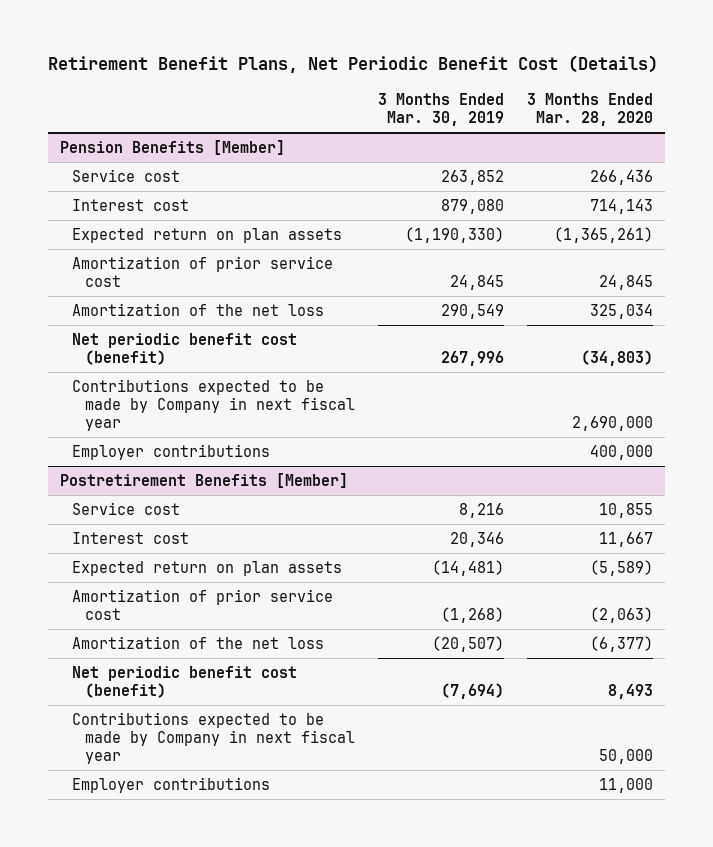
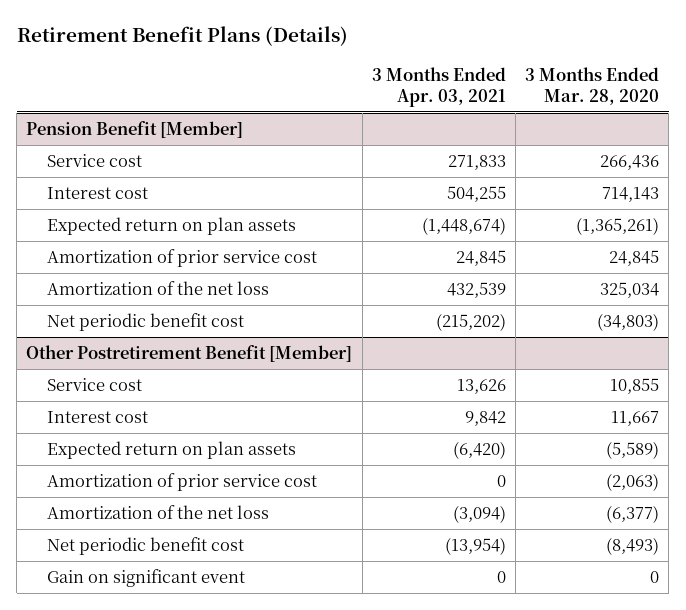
- Retirement Benefit Plans, Net Periodic Benefit Cost (Details)
+ Retirement Benefit Plans (Details)
- | 3 Months Ended Mar. 30, 2019 | 3 Months Ended Mar. 28, 2020
+ | 3 Months Ended Apr. 03, 2021 | 3 Months Ended Mar. 28, 2020
- Pension Benefits [Member]
+ Pension Benefit [Member]
- Net periodic benefit cost (benefit) | 267,996 | (34,803)
- Contributions expected to be made by Company in next fiscal year | | 2,690,000
- Employer contributions | | 400,000
- Postretirement Benefits [Member]
+ Net periodic benefit cost | (215,202) | (34,803)
+ Other Postretirement Benefit [Member]
- Net periodic benefit cost (benefit) | (7,694) | 8,493
- Contributions expected to be made by Company in next fiscal year | | 50,000
- Employer contributions | | 11,000
+ Net periodic benefit cost | (13,954) | (8,493)
+ Gain on significant event | 0 | 0

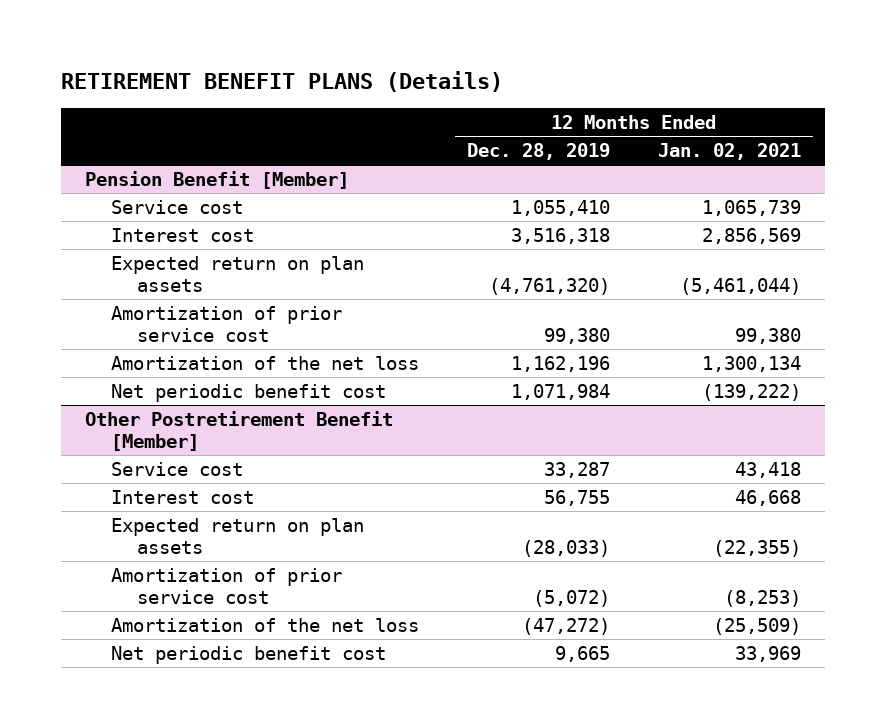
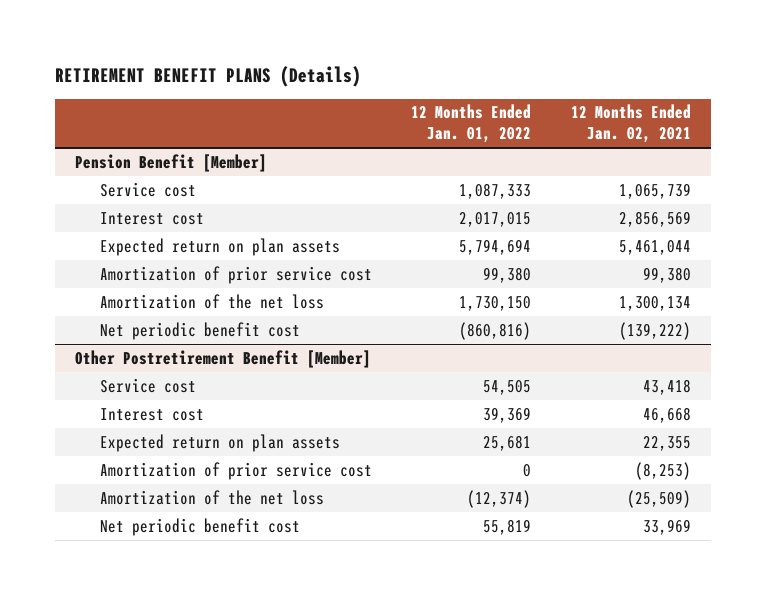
- | 12 Months Ended Dec. 28, 2019 | 12 Months Ended Jan. 02, 2021
+ | 12 Months Ended Jan. 01, 2022 | 12 Months Ended Jan. 02, 2021
@ Pension Benefit [Member]
- Expected return on plan assets | (4,761,320) | (5,461,044)
+ Expected return on plan assets | 5,794,694 | 5,461,044
@ Other Postretirement Benefit [Member]
- Expected return on plan assets | (28,033) | (22,355)
+ Expected return on plan assets | 25,681 | 22,355

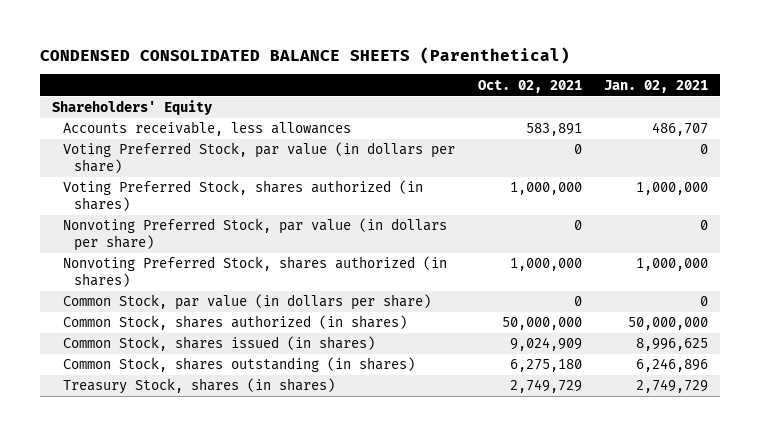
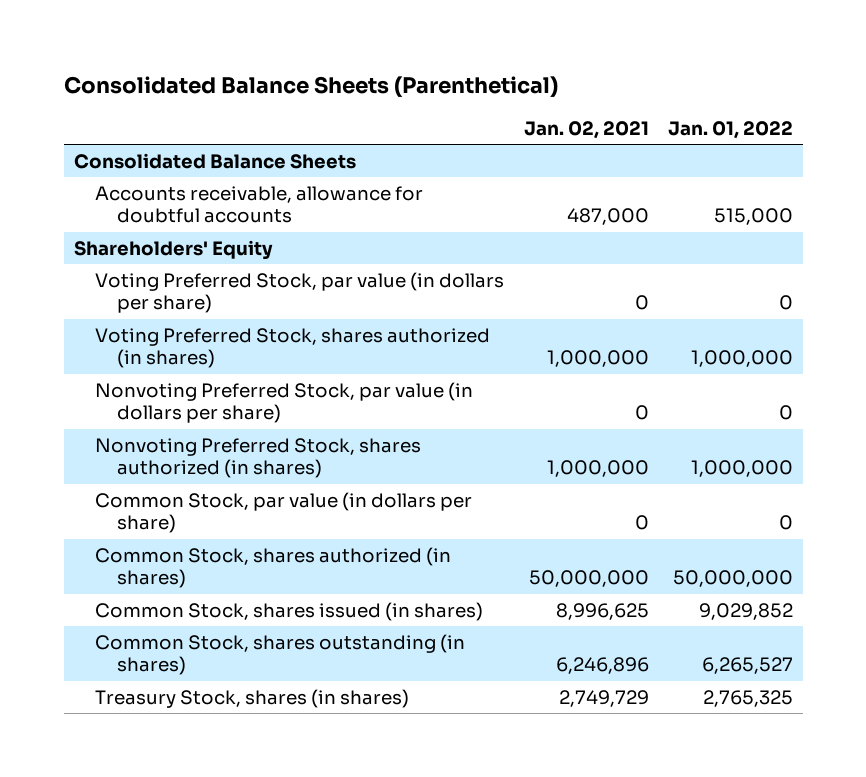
- CONDENSED CONSOLIDATED BALANCE SHEETS (Parenthetical)
+ Consolidated Balance Sheets (Parenthetical)
- | Oct. 02, 2021 | Jan. 02, 2021
+ | Jan. 02, 2021 | Jan. 01, 2022
+ Consolidated Balance Sheets
+ Accounts receivable, allowance for doubtful accounts | 487,000 | 515,000
- Accounts receivable, less allowances | 583,891 | 486,707

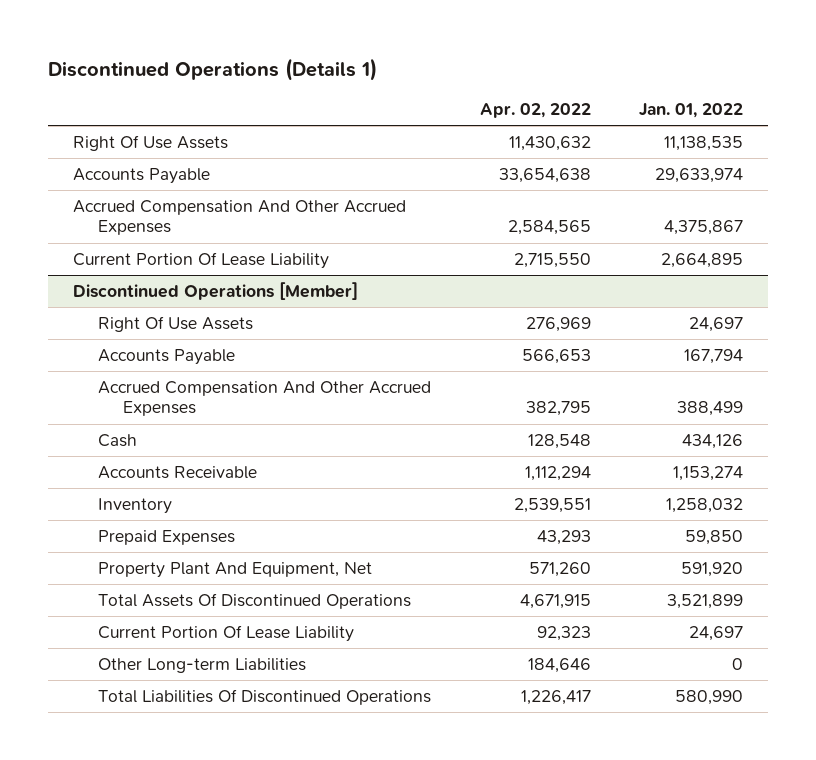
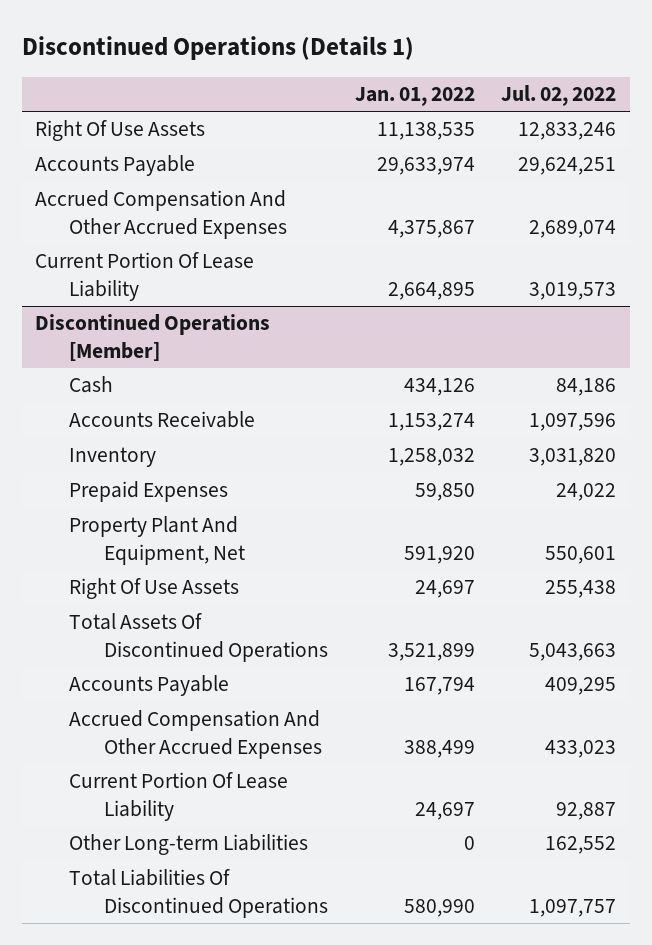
- | Apr. 02, 2022 | Jan. 01, 2022
+ | Jan. 01, 2022 | Jul. 02, 2022
@ Discontinued Operations [Member]
moved down: Right Of Use Assets | 24,697 | 255,438
moved down: Accounts Payable | 167,794 | 409,295
moved down: Accrued Compensation And Other Accrued Expenses | 388,499 | 433,023

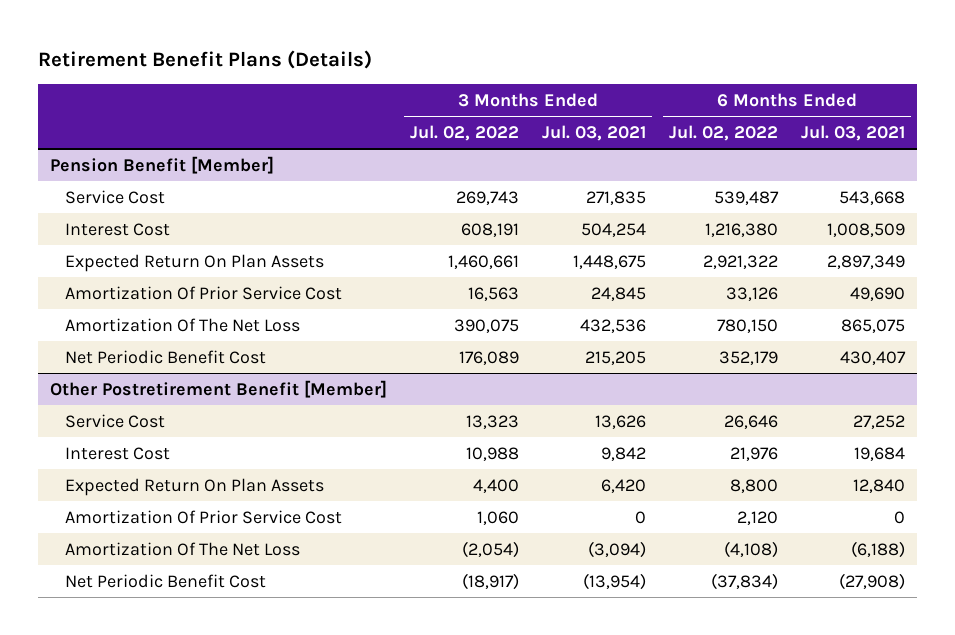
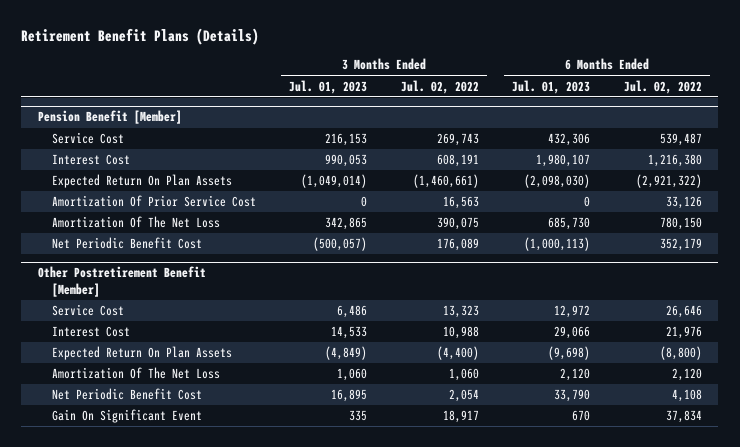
- | 3 Months Ended Jul. 02, 2022 | 3 Months Ended Jul. 03, 2021 | 6 Months Ended Jul. 02, 2022 | 6 Months Ended Jul. 03, 2021
+ | 3 Months Ended Jul. 01, 2023 | 3 Months Ended Jul. 02, 2022 | 6 Months Ended Jul. 01, 2023 | 6 Months Ended Jul. 02, 2022
@ Pension Benefit [Member]
- Expected Return On Plan Assets | 1,460,661 | 1,448,675 | 2,921,322 | 2,897,349
+ Expected Return On Plan Assets | (1,049,014) | (1,460,661) | (2,098,030) | (2,921,322)
@ Other Postretirement Benefit [Member]
- Expected Return On Plan Assets | 4,400 | 6,420 | 8,800 | 12,840
- Amortization Of Prior Service Cost | 1,060 | 0 | 2,120 | 0
- Amortization Of The Net Loss | (2,054) | (3,094) | (4,108) | (6,188)
- Net Periodic Benefit Cost | (18,917) | (13,954) | (37,834) | (27,908)
+ Expected Return On Plan Assets | (4,849) | (4,400) | (9,698) | (8,800)
+ Amortization Of The Net Loss | 1,060 | 1,060 | 2,120 | 2,120
+ Net Periodic Benefit Cost | 16,895 | 2,054 | 33,790 | 4,108
+ Gain On Significant Event | 335 | 18,917 | 670 | 37,834

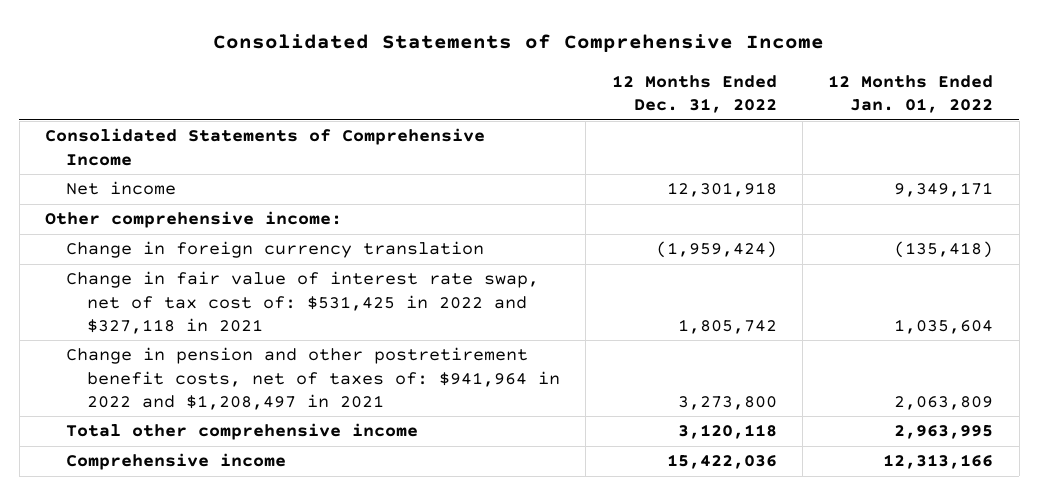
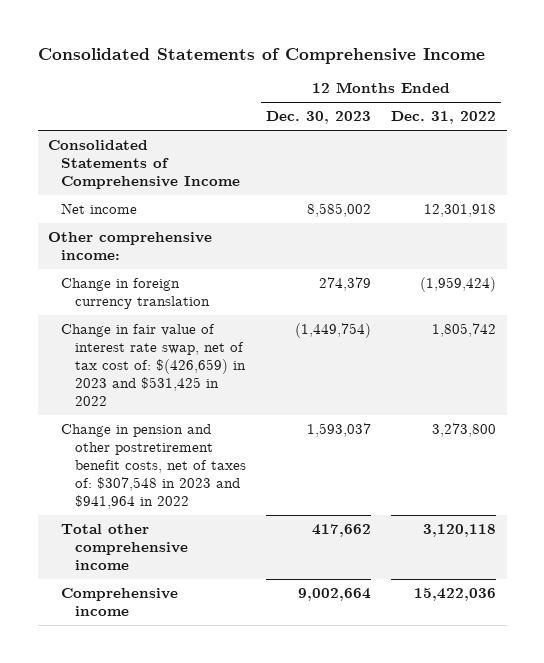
- | 12 Months Ended Dec. 31, 2022 | 12 Months Ended Jan. 01, 2022
+ | 12 Months Ended Dec. 30, 2023 | 12 Months Ended Dec. 31, 2022
- Change in fair value of interest rate swap, net of tax cost of: $531,425 in 2022 and $327,118 in 2021 | 1,805,742 | 1,035,604
- Change in pension and other postretirement benefit costs, net of taxes of: $941,964 in 2022 and $1,208,497 in 2021 | 3,273,800 | 2,063,809
+ Change in fair value of interest rate swap, net of tax cost of: $(426,659) in 2023 and $531,425 in 2022 | (1,449,754) | 1,805,742
+ Change in pension and other postretirement benefit costs, net of taxes of: $307,548 in 2023 and $941,964 in 2022 | 1,593,037 | 3,273,800

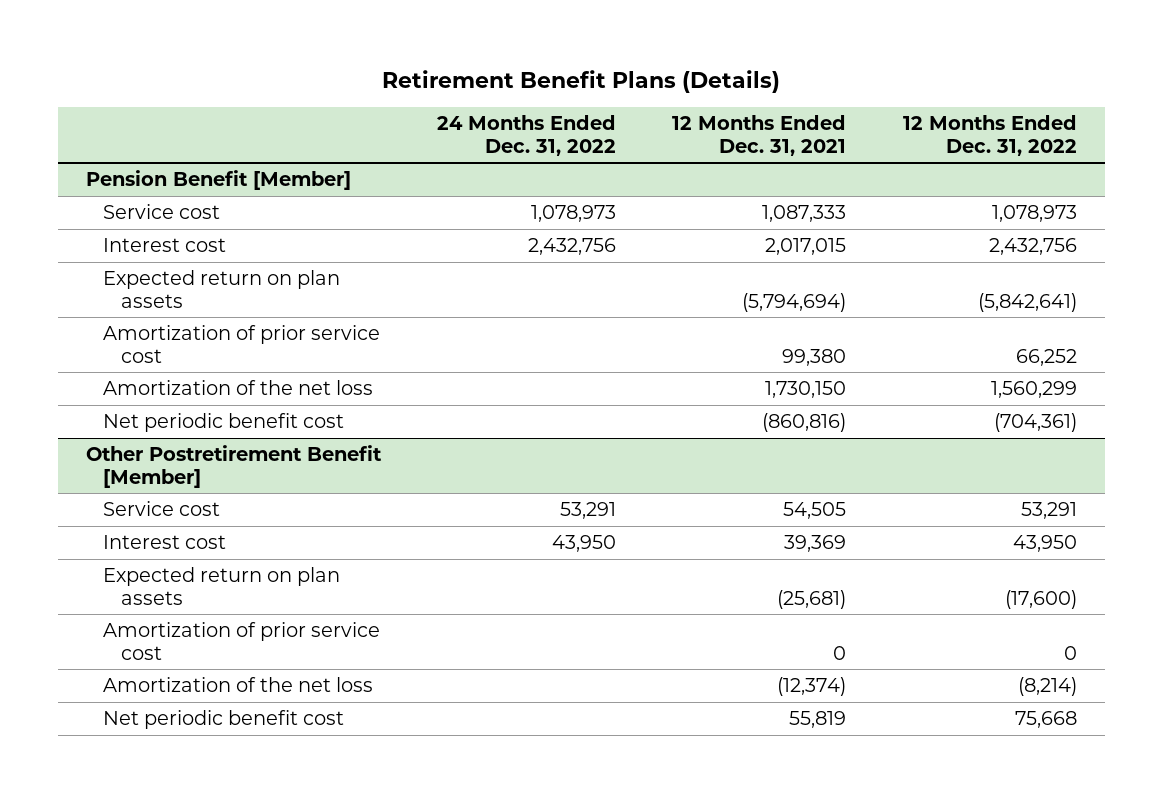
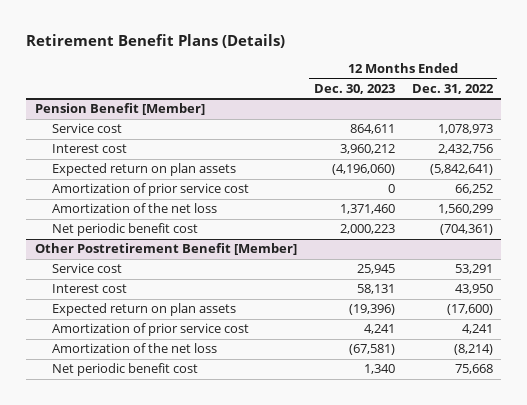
- | 24 Months Ended Dec. 31, 2022 | 12 Months Ended Dec. 31, 2021 | 12 Months Ended Dec. 31, 2022
+ | 12 Months Ended Dec. 30, 2023 | 12 Months Ended Dec. 31, 2022
@ Other Postretirement Benefit [Member]
- Amortization of prior service cost | | 0 | 0
+ Amortization of prior service cost | 4,241 | 4,241

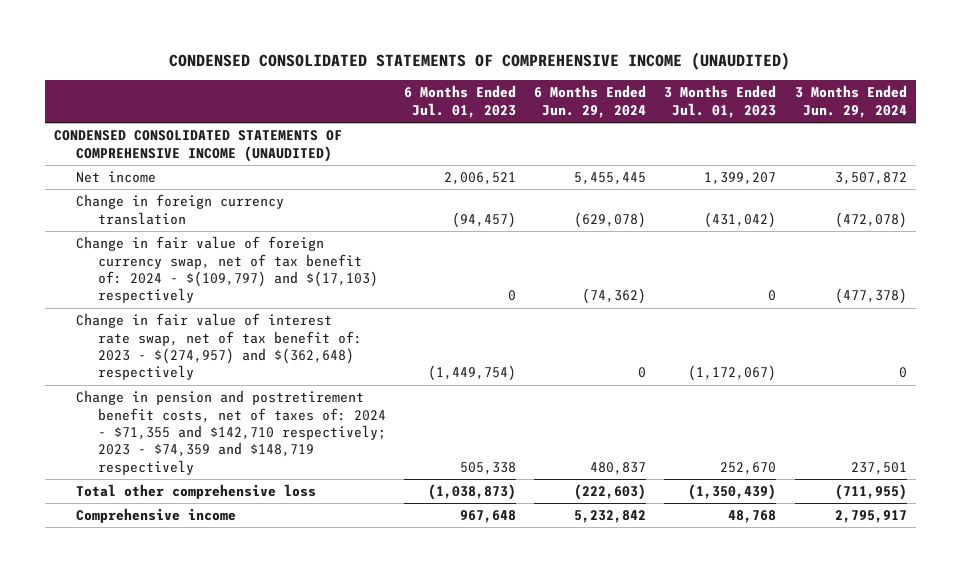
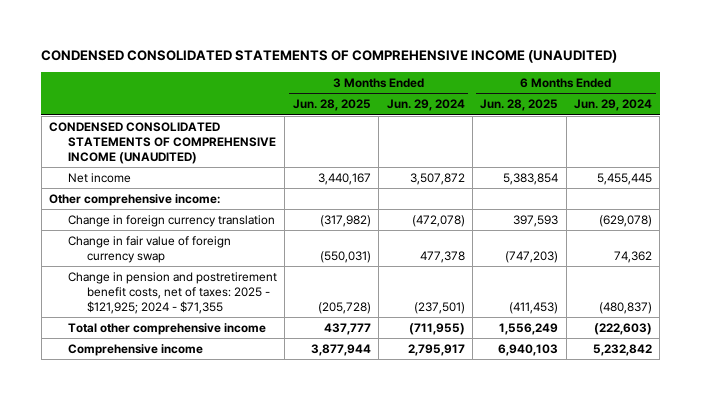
- | 6 Months Ended Jul. 01, 2023 | 6 Months Ended Jun. 29, 2024 | 3 Months Ended Jul. 01, 2023 | 3 Months Ended Jun. 29, 2024
+ | 3 Months Ended Jun. 28, 2025 | 3 Months Ended Jun. 29, 2024 | 6 Months Ended Jun. 28, 2025 | 6 Months Ended Jun. 29, 2024
+ Other comprehensive income:
- Change in fair value of foreign currency swap, net of tax benefit of: 2024 - $(109,797) and $(17,103) respectively | 0 | (74,362) | 0 | (477,378)
- Change in fair value of interest rate swap, net of tax benefit of: 2023 - $(274,957) and $(362,648) respectively | (1,449,754) | 0 | (1,172,067) | 0
- Change in pension and postretirement benefit costs, net of taxes of: 2024 - $71,355 and $142,710 respectively; 2023 - $74,359 and $148,719 respectively | 505,338 | 480,837 | 252,670 | 237,501
- Total other comprehensive loss | (1,038,873) | (222,603) | (1,350,439) | (711,955)
+ Change in fair value of foreign currency swap | (550,031) | 477,378 | (747,203) | 74,362
+ Change in pension and postretirement benefit costs, net of taxes: 2025 - $121,925; 2024 - $71,355 | (205,728) | (237,501) | (411,453) | (480,837)
+ Total other comprehensive income | 437,777 | (711,955) | 1,556,249 | (222,603)

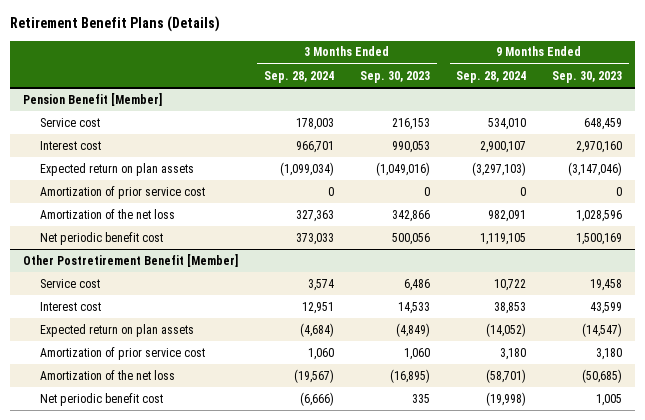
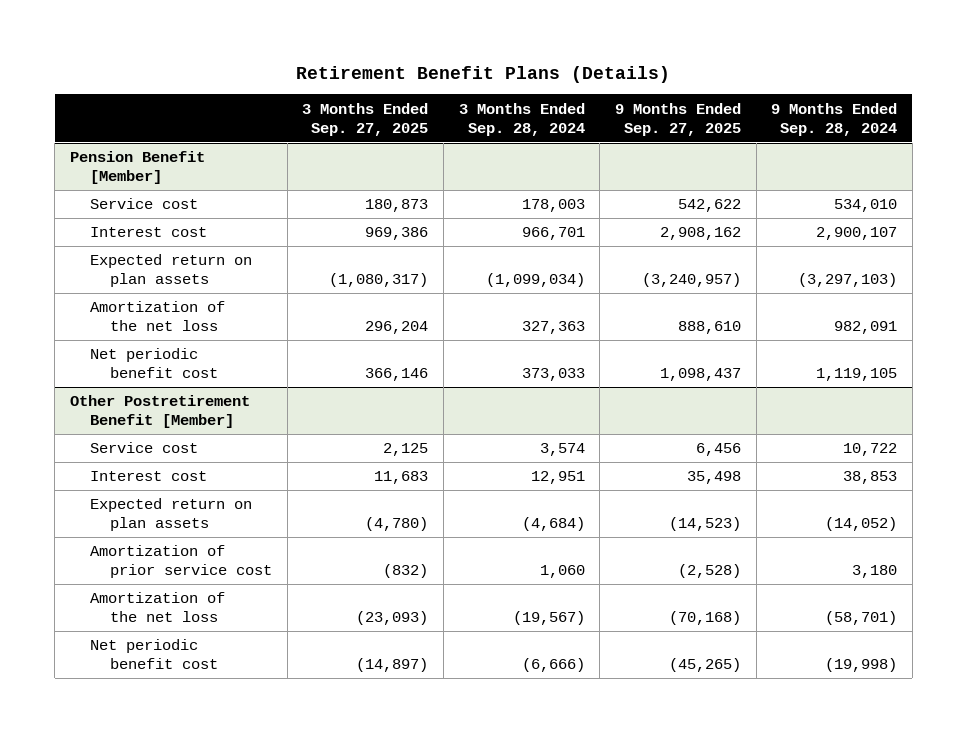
- | 3 Months Ended Sep. 28, 2024 | 3 Months Ended Sep. 30, 2023 | 9 Months Ended Sep. 28, 2024 | 9 Months Ended Sep. 30, 2023
+ | 3 Months Ended Sep. 27, 2025 | 3 Months Ended Sep. 28, 2024 | 9 Months Ended Sep. 27, 2025 | 9 Months Ended Sep. 28, 2024
@ Pension Benefit [Member]
- Amortization of prior service cost | 0 | 0 | 0 | 0

